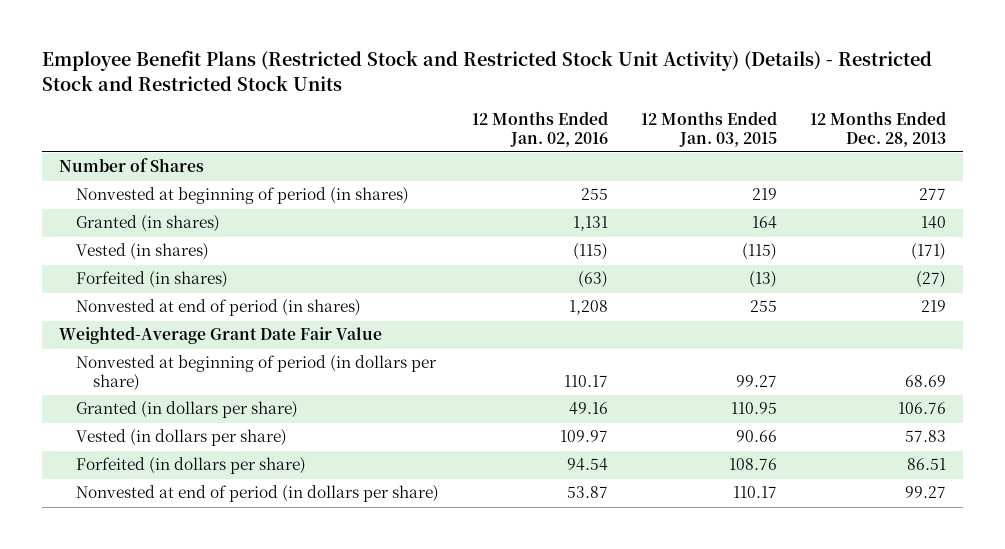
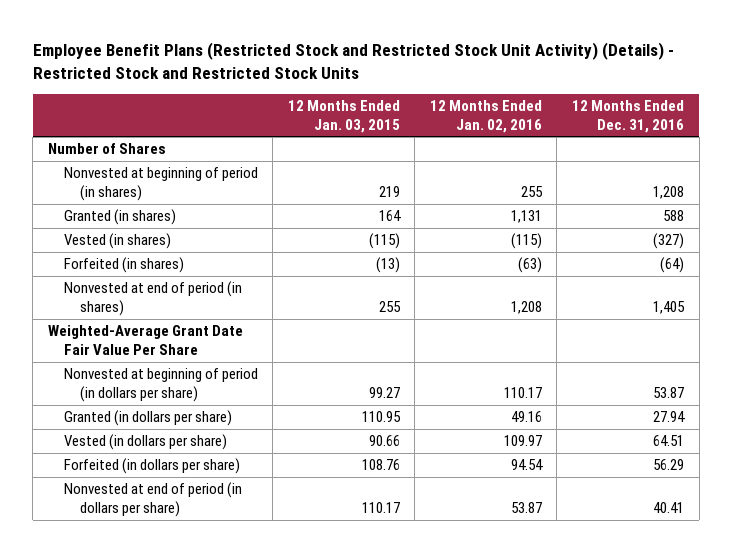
- | 12 Months Ended Jan. 02, 2016 | 12 Months Ended Jan. 03, 2015 | 12 Months Ended Dec. 28, 2013
+ | 12 Months Ended Jan. 03, 2015 | 12 Months Ended Jan. 02, 2016 | 12 Months Ended Dec. 31, 2016
- Weighted-Average Grant Date Fair Value
+ Weighted-Average Grant Date Fair Value Per Share

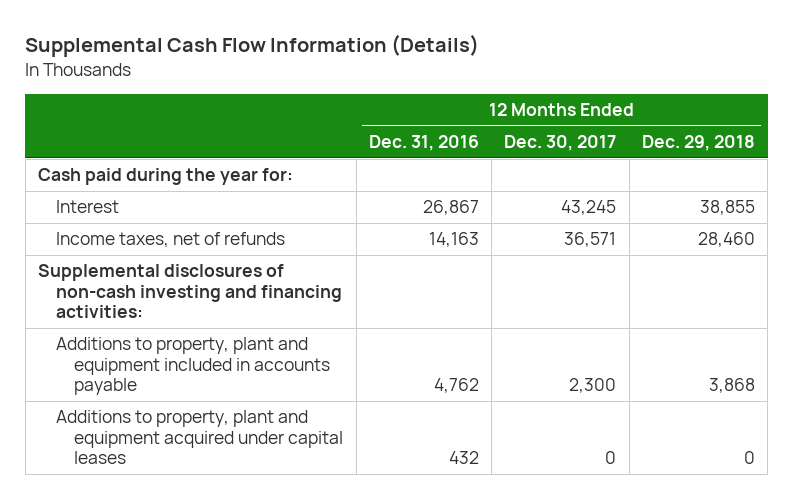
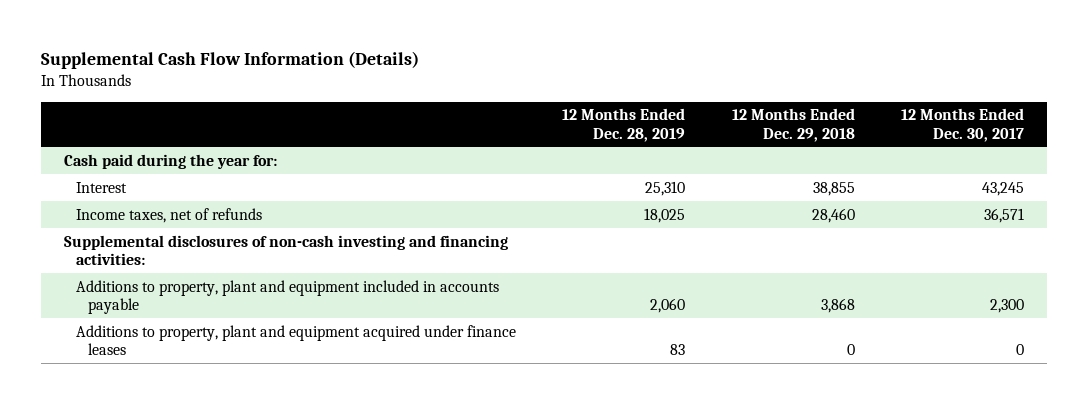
- | 12 Months Ended Dec. 31, 2016 | 12 Months Ended Dec. 30, 2017 | 12 Months Ended Dec. 29, 2018
+ | 12 Months Ended Dec. 28, 2019 | 12 Months Ended Dec. 29, 2018 | 12 Months Ended Dec. 30, 2017
- Additions to property, plant and equipment acquired under capital leases | 432 | 0 | 0
+ Additions to property, plant and equipment acquired under finance leases | 83 | 0 | 0

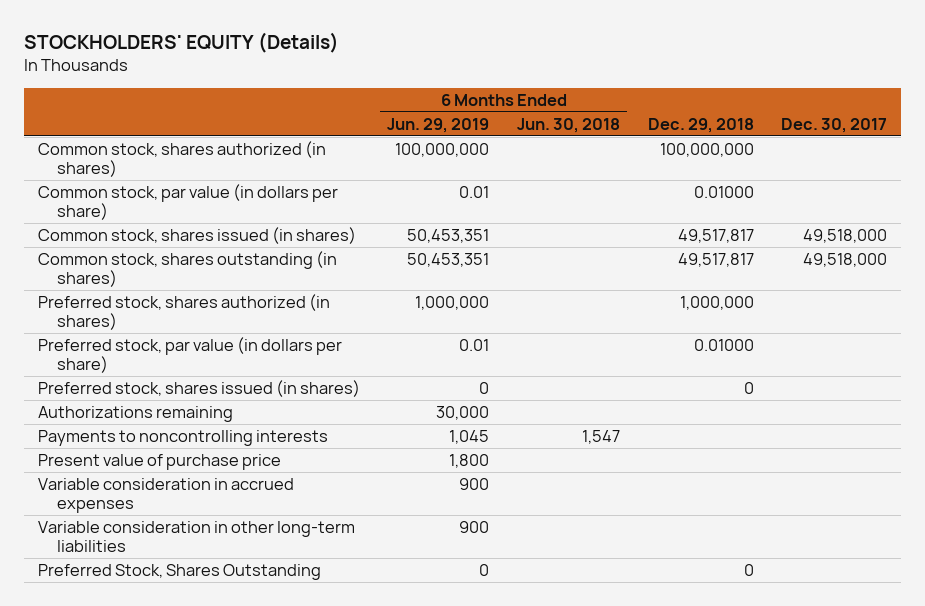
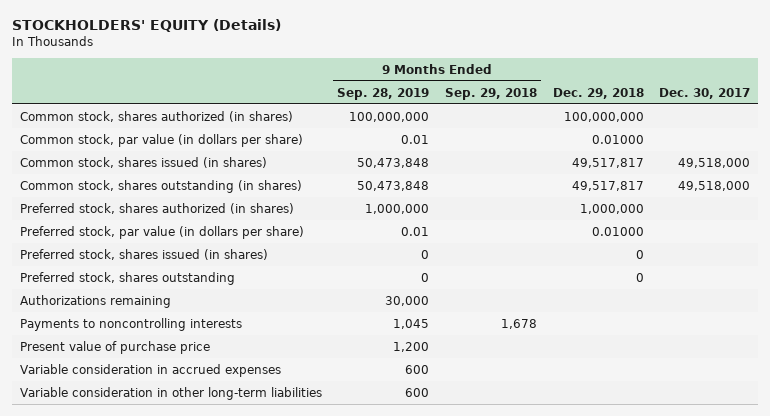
- | 6 Months Ended Jun. 29, 2019 | 6 Months Ended Jun. 30, 2018 | Dec. 29, 2018 | Dec. 30, 2017
+ | 9 Months Ended Sep. 28, 2019 | 9 Months Ended Sep. 29, 2018 | Dec. 29, 2018 | Dec. 30, 2017
+ Preferred stock, shares outstanding | 0 | | 0 |
- Preferred Stock, Shares Outstanding | 0 | | 0 |

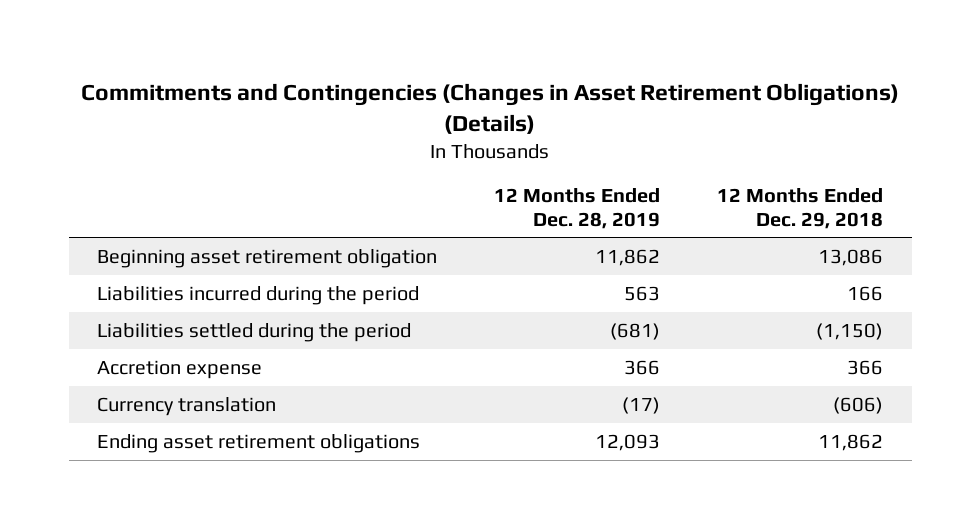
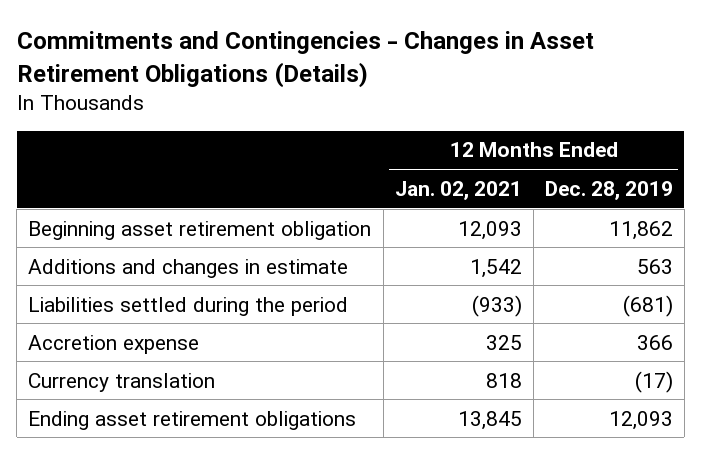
- Commitments and Contingencies (Changes in Asset Retirement Obligations) (Details)
+ Commitments and Contingencies - Changes in Asset Retirement Obligations (Details)
- | 12 Months Ended Dec. 28, 2019 | 12 Months Ended Dec. 29, 2018
+ | 12 Months Ended Jan. 02, 2021 | 12 Months Ended Dec. 28, 2019
- Liabilities incurred during the period | 563 | 166
+ Additions and changes in estimate | 1,542 | 563

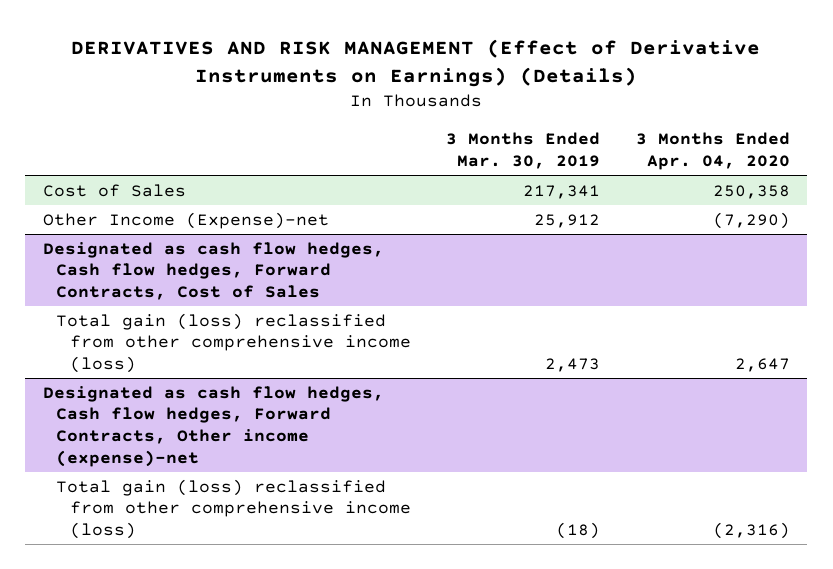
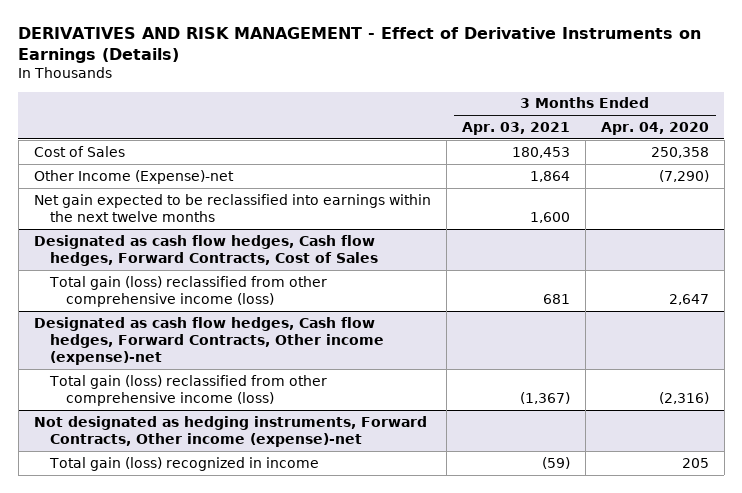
- DERIVATIVES AND RISK MANAGEMENT (Effect of Derivative Instruments on Earnings) (Details)
+ DERIVATIVES AND RISK MANAGEMENT - Effect of Derivative Instruments on Earnings (Details)
- | 3 Months Ended Mar. 30, 2019 | 3 Months Ended Apr. 04, 2020
+ | 3 Months Ended Apr. 03, 2021 | 3 Months Ended Apr. 04, 2020
+ Net gain expected to be reclassified into earnings within the next twelve months | 1,600 |
+ Not designated as hedging instruments, Forward Contracts, Other income (expense)-net
+ Total gain (loss) recognized in income | (59) | 205

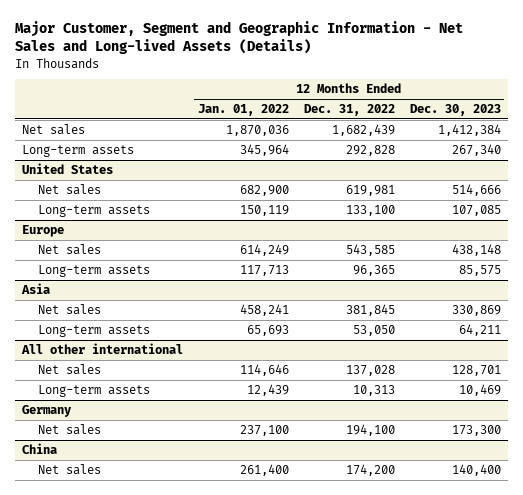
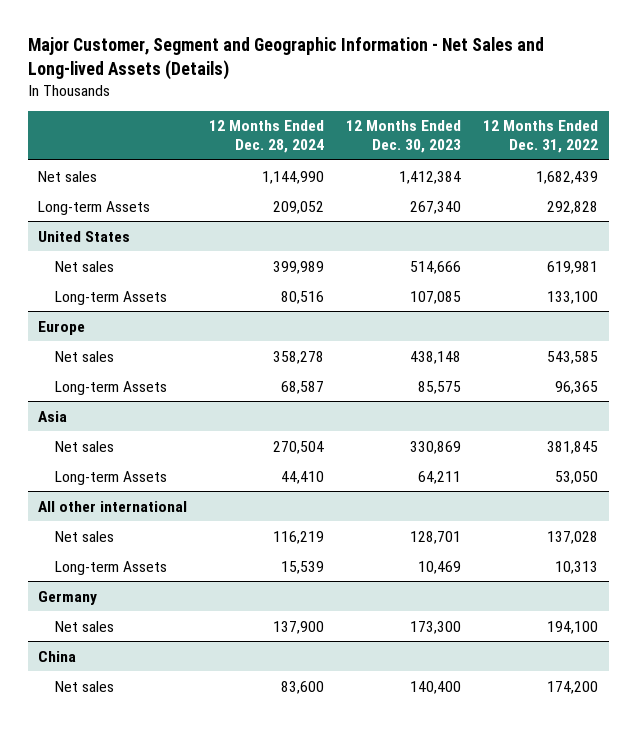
- | 12 Months Ended Jan. 01, 2022 | 12 Months Ended Dec. 31, 2022 | 12 Months Ended Dec. 30, 2023
+ | 12 Months Ended Dec. 28, 2024 | 12 Months Ended Dec. 30, 2023 | 12 Months Ended Dec. 31, 2022
- Long-term assets | 345,964 | 292,828 | 267,340
+ Long-term Assets | 209,052 | 267,340 | 292,828
@ United States
- Long-term assets | 150,119 | 133,100 | 107,085
+ Long-term Assets | 80,516 | 107,085 | 133,100
@ Europe
- Long-term assets | 117,713 | 96,365 | 85,575
+ Long-term Assets | 68,587 | 85,575 | 96,365
@ Asia
- Long-term assets | 65,693 | 53,050 | 64,211
+ Long-term Assets | 44,410 | 64,211 | 53,050
@ All other international
- Long-term assets | 12,439 | 10,313 | 10,469
+ Long-term Assets | 15,539 | 10,469 | 10,313

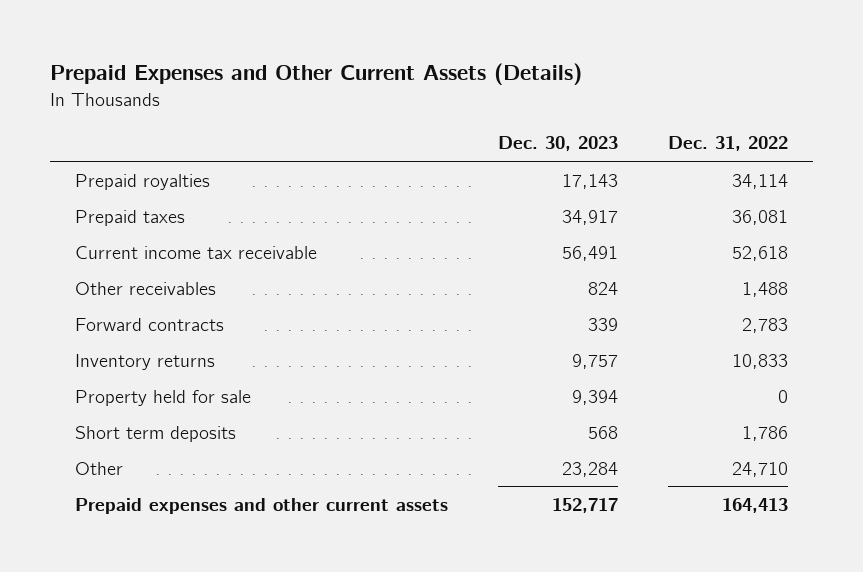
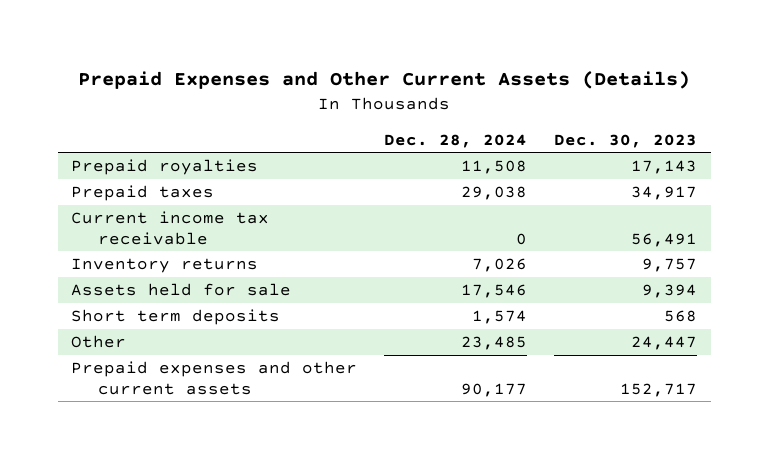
- | Dec. 30, 2023 | Dec. 31, 2022
+ | Dec. 28, 2024 | Dec. 30, 2023
- Other receivables | 824 | 1,488
- Forward contracts | 339 | 2,783
- Property held for sale | 9,394 | 0
+ Assets held for sale | 17,546 | 9,394
- Other | 23,284 | 24,710
+ Other | 23,485 | 24,447

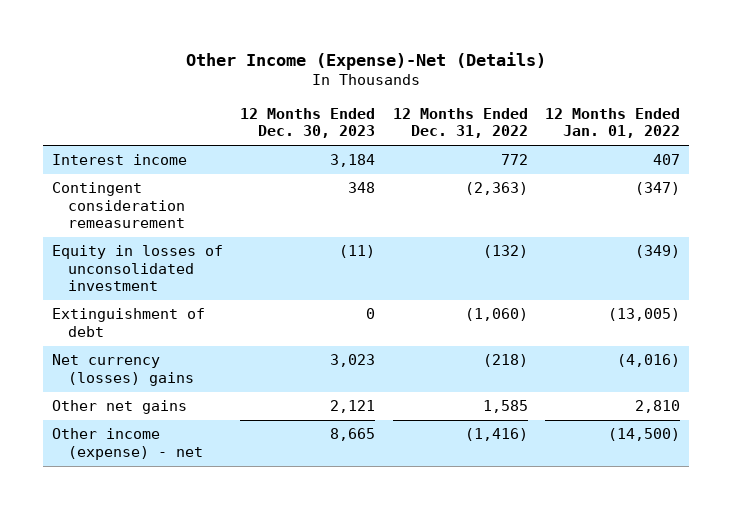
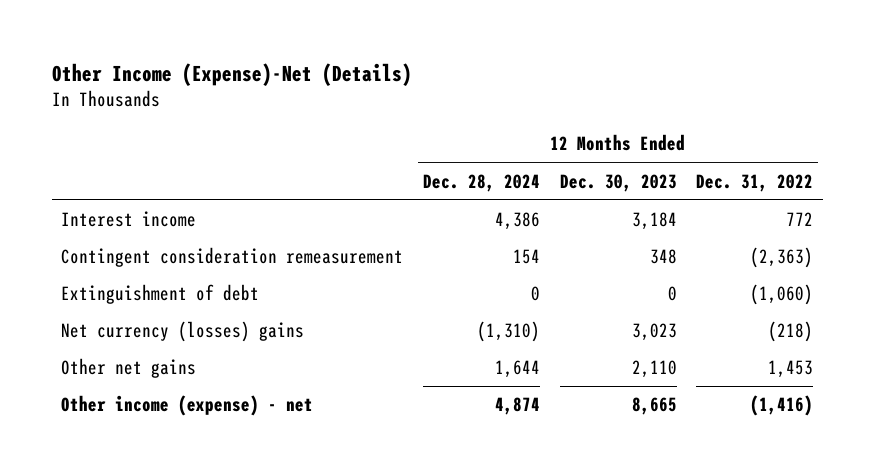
- | 12 Months Ended Dec. 30, 2023 | 12 Months Ended Dec. 31, 2022 | 12 Months Ended Jan. 01, 2022
+ | 12 Months Ended Dec. 28, 2024 | 12 Months Ended Dec. 30, 2023 | 12 Months Ended Dec. 31, 2022
- Equity in losses of unconsolidated investment | (11) | (132) | (349)
- Other net gains | 2,121 | 1,585 | 2,810
+ Other net gains | 1,644 | 2,110 | 1,453

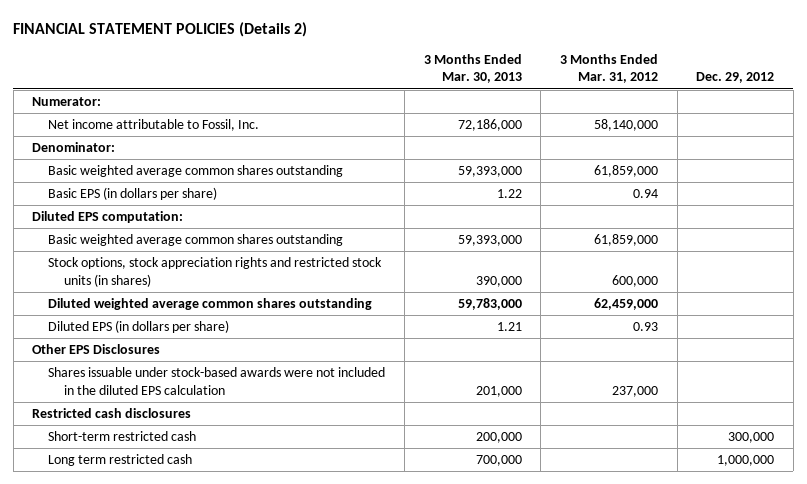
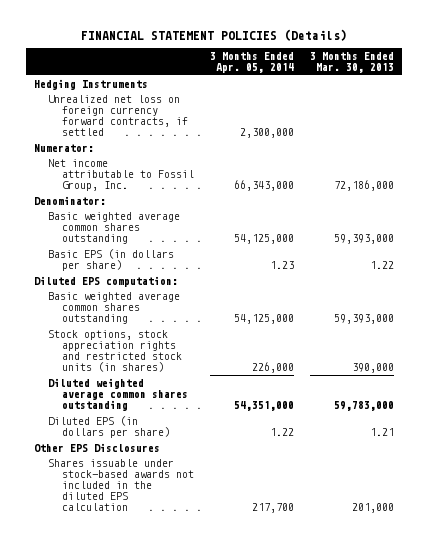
- FINANCIAL STATEMENT POLICIES (Details 2)
+ FINANCIAL STATEMENT POLICIES (Details)
- | 3 Months Ended Mar. 30, 2013 | 3 Months Ended Mar. 31, 2012 | Dec. 29, 2012
+ | 3 Months Ended Apr. 05, 2014 | 3 Months Ended Mar. 30, 2013
+ Hedging Instruments
+ Unrealized net loss on foreign currency forward contracts, if settled | 2,300,000 |
- Net income attributable to Fossil, Inc. | 72,186,000 | 58,140,000 |
+ Net income attributable to Fossil Group, Inc. | 66,343,000 | 72,186,000
- Shares issuable under stock-based awards were not included in the diluted EPS calculation | 201,000 | 237,000 |
- Restricted cash disclosures
- Short-term restricted cash | 200,000 | | 300,000
- Long term restricted cash | 700,000 | | 1,000,000
+ Shares issuable under stock-based awards not included in the diluted EPS calculation | 217,700 | 201,000

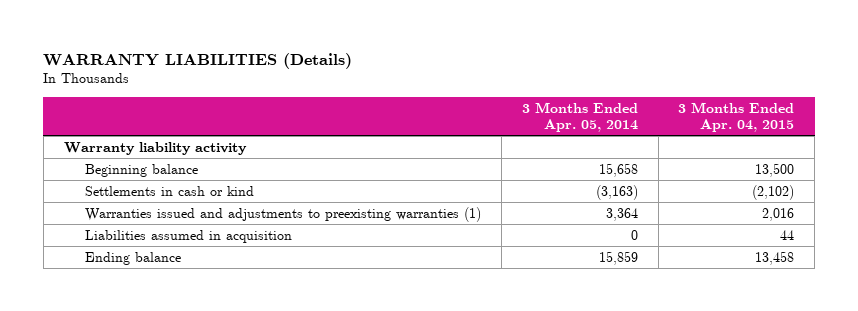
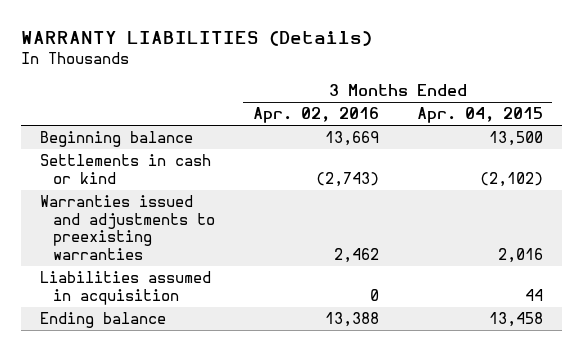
- | 3 Months Ended Apr. 05, 2014 | 3 Months Ended Apr. 04, 2015
+ | 3 Months Ended Apr. 02, 2016 | 3 Months Ended Apr. 04, 2015
- Warranty liability activity
- Warranties issued and adjustments to preexisting warranties (1) | 3,364 | 2,016
+ Warranties issued and adjustments to preexisting warranties | 2,462 | 2,016

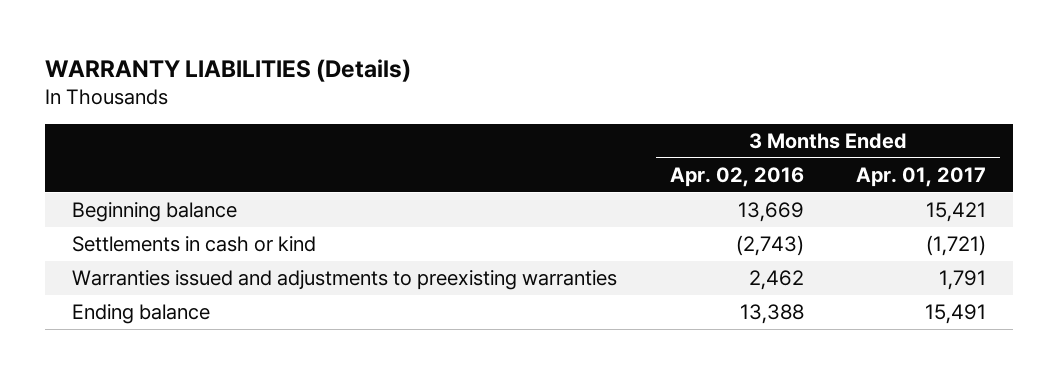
- | 3 Months Ended Apr. 02, 2016 | 3 Months Ended Apr. 04, 2015
+ | 3 Months Ended Apr. 02, 2016 | 3 Months Ended Apr. 01, 2017
- Liabilities assumed in acquisition | 0 | 44

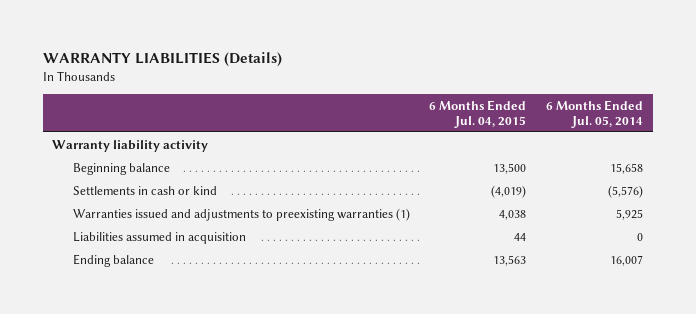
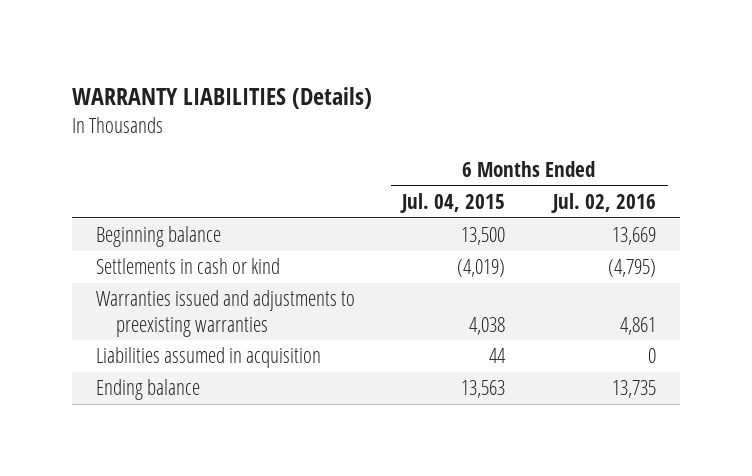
- | 6 Months Ended Jul. 04, 2015 | 6 Months Ended Jul. 05, 2014
+ | 6 Months Ended Jul. 04, 2015 | 6 Months Ended Jul. 02, 2016
- Warranty liability activity
- Warranties issued and adjustments to preexisting warranties (1) | 4,038 | 5,925
+ Warranties issued and adjustments to preexisting warranties | 4,038 | 4,861

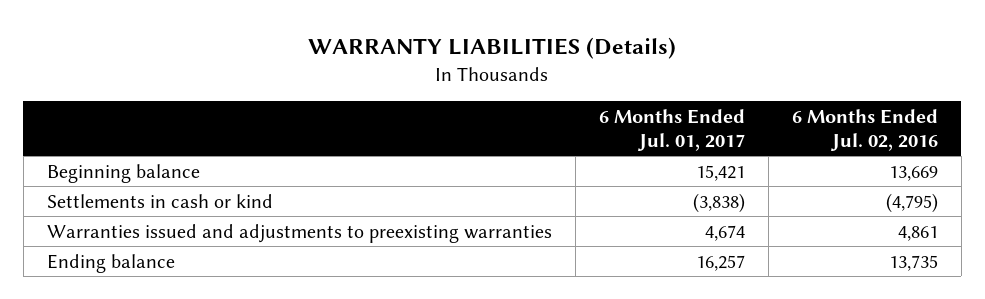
- | 6 Months Ended Jul. 04, 2015 | 6 Months Ended Jul. 02, 2016
+ | 6 Months Ended Jul. 01, 2017 | 6 Months Ended Jul. 02, 2016
- Liabilities assumed in acquisition | 44 | 0

